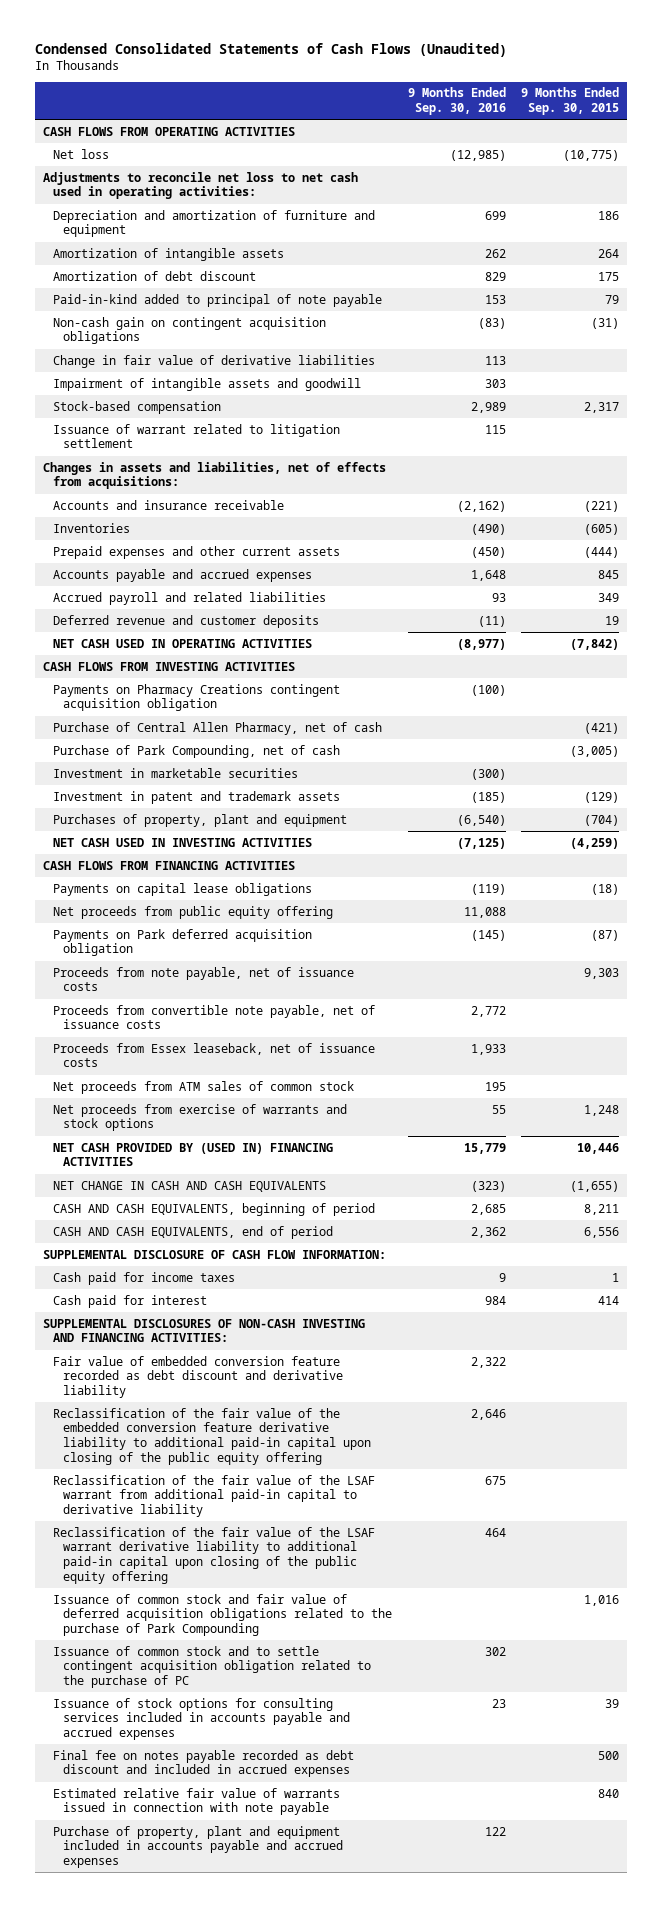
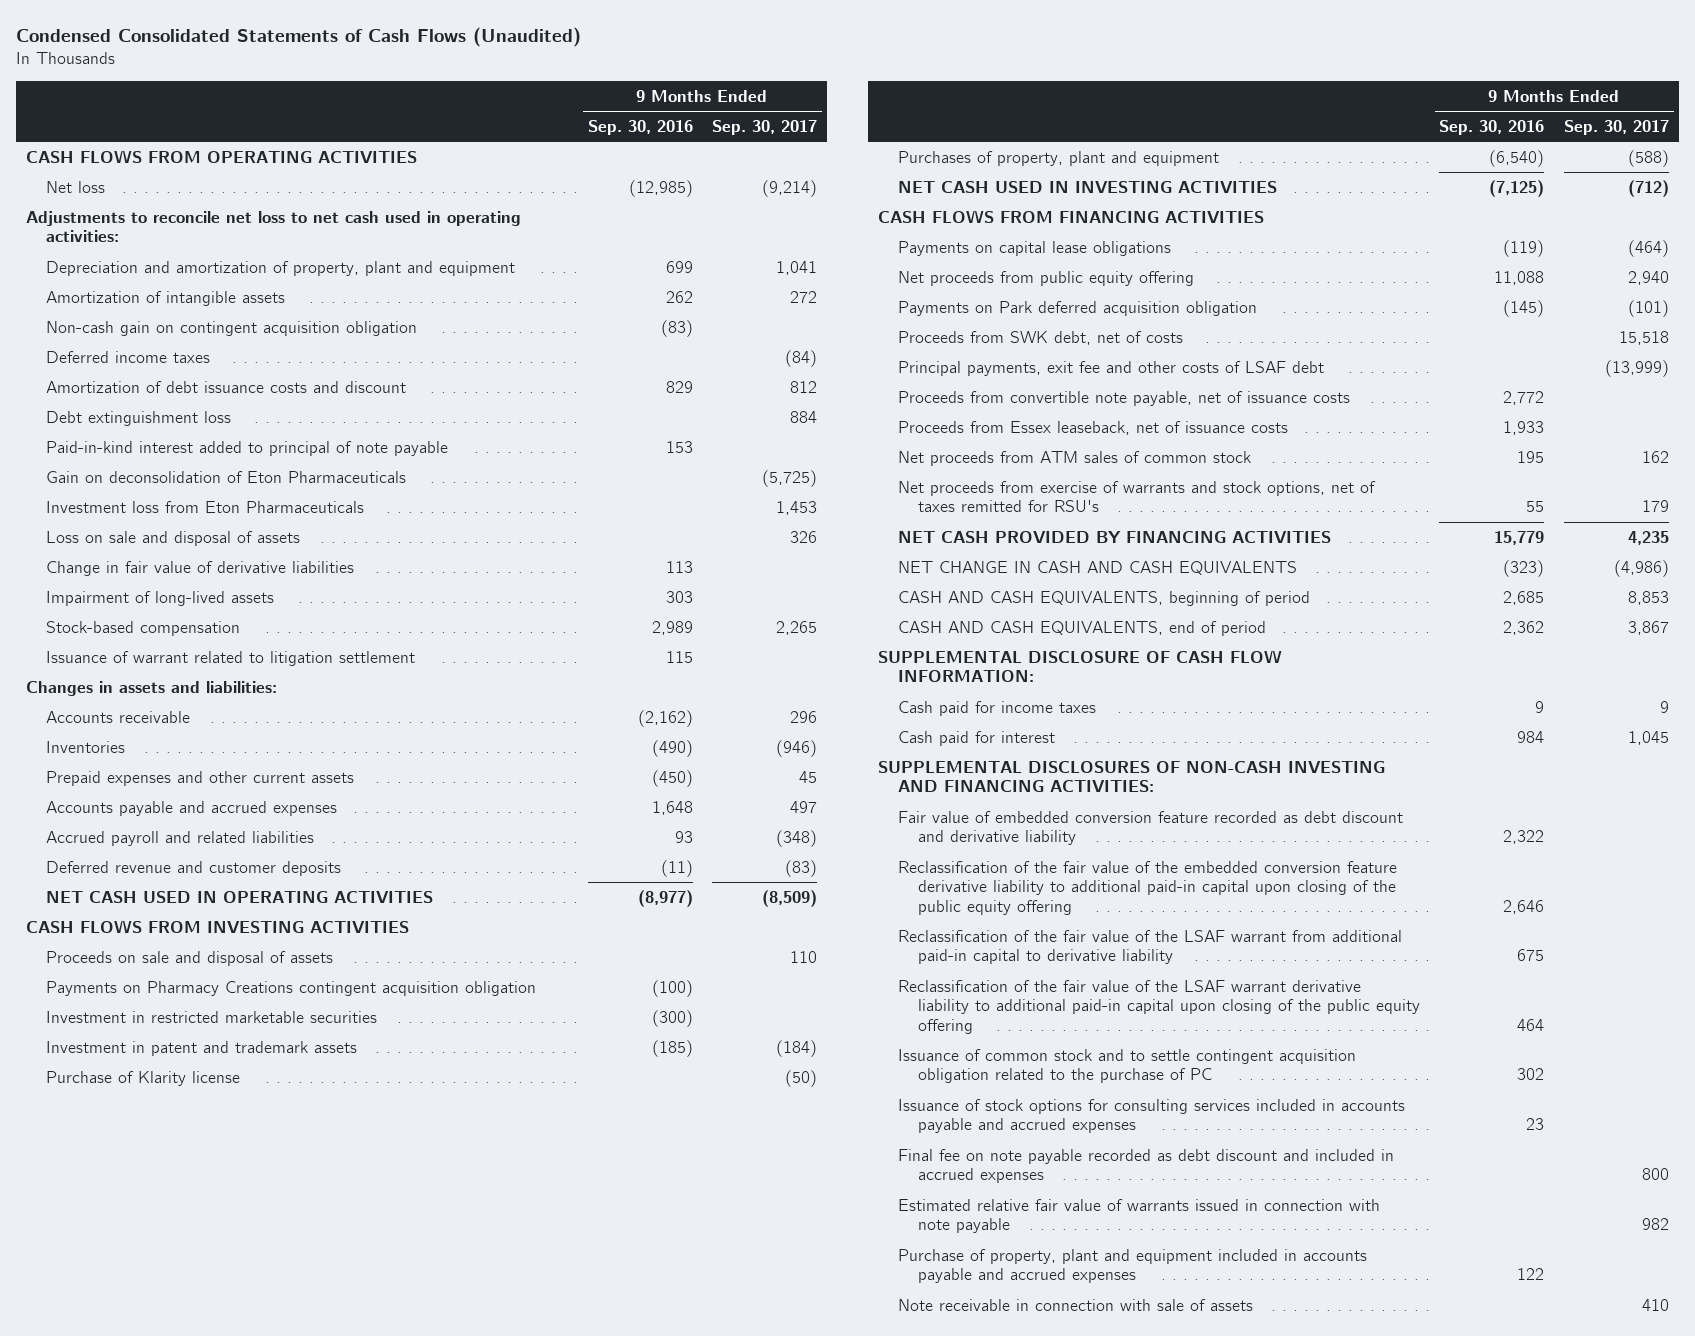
- | 9 Months Ended Sep. 30, 2016 | 9 Months Ended Sep. 30, 2015
+ | 9 Months Ended Sep. 30, 2016 | 9 Months Ended Sep. 30, 2017
- Depreciation and amortization of furniture and equipment | 699 | 186
+ Depreciation and amortization of property, plant and equipment | 699 | 1,041
- Amortization of debt discount | 829 | 175
- Paid-in-kind added to principal of note payable | 153 | 79
- Non-cash gain on contingent acquisition obligations | (83) | (31)
+ Non-cash gain on contingent acquisition obligation | (83) |
+ Deferred income taxes | | (84)
+ Amortization of debt issuance costs and discount | 829 | 812
+ Debt extinguishment loss | | 884
+ Paid-in-kind interest added to principal of note payable | 153 |
+ Gain on deconsolidation of Eton Pharmaceuticals | | (5,725)
+ Investment loss from Eton Pharmaceuticals | | 1,453
+ Loss on sale and disposal of assets | | 326
- Impairment of intangible assets and goodwill | 303 |
+ Impairment of long-lived assets | 303 |
- Changes in assets and liabilities, net of effects from acquisitions:
- Accounts and insurance receivable | (2,162) | (221)
+ Changes in assets and liabilities:
+ Accounts receivable | (2,162) | 296
+ Proceeds on sale and disposal of assets | | 110
- Purchase of Central Allen Pharmacy, net of cash | | (421)
- Purchase of Park Compounding, net of cash | | (3,005)
- Investment in marketable securities | (300) |
+ Investment in restricted marketable securities | (300) |
+ Purchase of Klarity license | | (50)
- Proceeds from note payable, net of issuance costs | | 9,303
+ Proceeds from SWK debt, net of costs | | 15,518
+ Principal payments, exit fee and other costs of LSAF debt | | (13,999)
- Net proceeds from exercise of warrants and stock options | 55 | 1,248
- NET CASH PROVIDED BY (USED IN) FINANCING ACTIVITIES | 15,779 | 10,446
+ Net proceeds from exercise of warrants and stock options, net of taxes remitted for RSU's | 55 | 179
+ NET CASH PROVIDED BY FINANCING ACTIVITIES | 15,779 | 4,235
- Issuance of common stock and fair value of deferred acquisition obligations related to the purchase of Park Compounding | | 1,016
- Final fee on notes payable recorded as debt discount and included in accrued expenses | | 500
+ Final fee on note payable recorded as debt discount and included in accrued expenses | | 800
+ Note receivable in connection with sale of assets | | 410

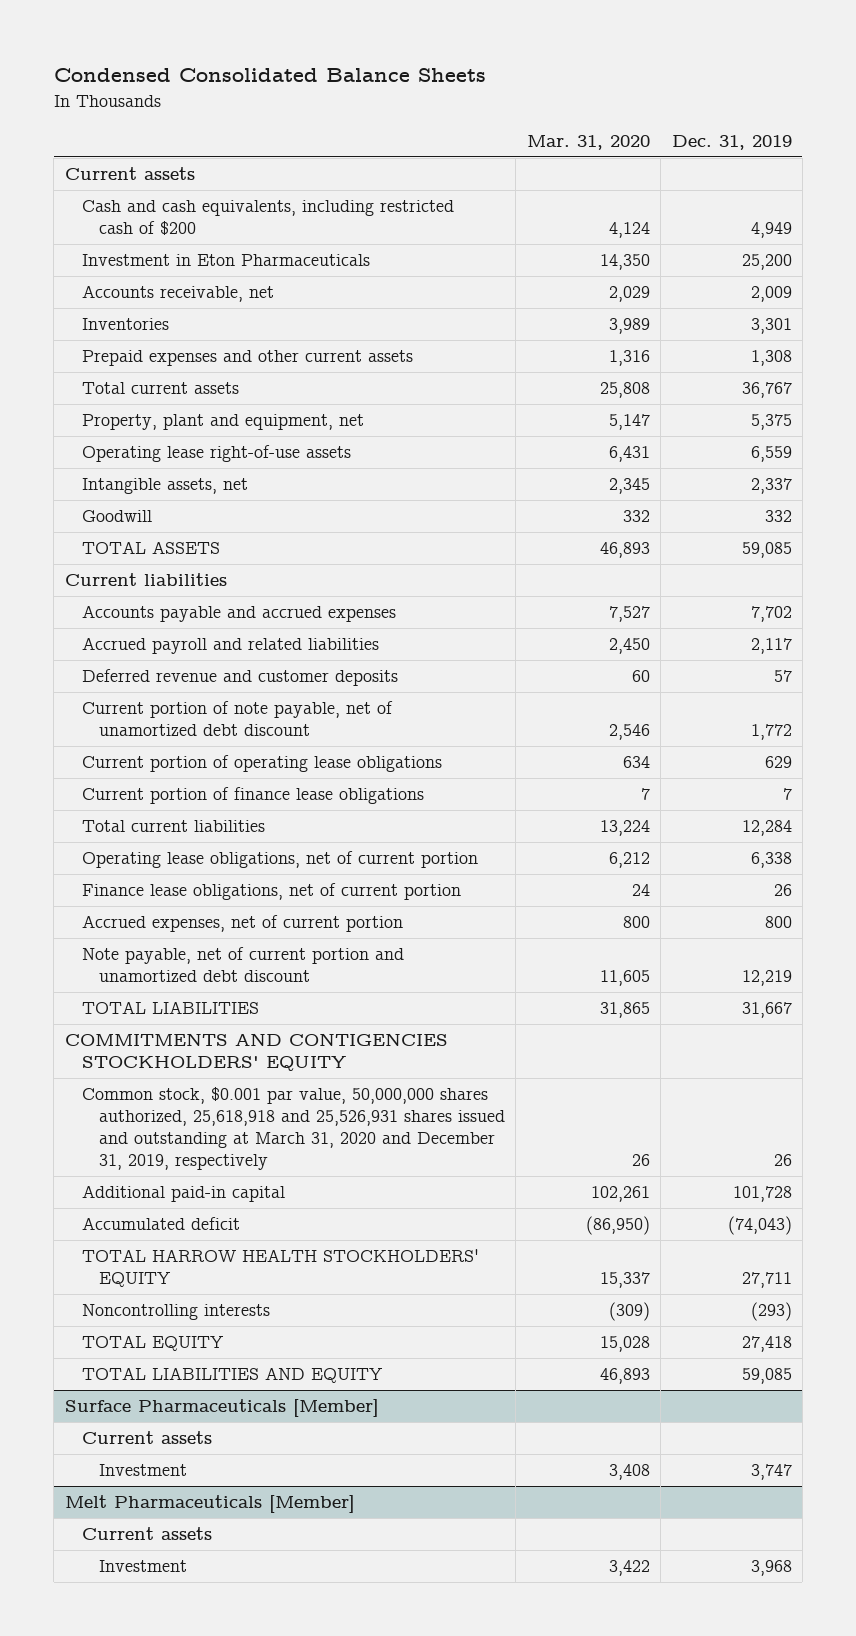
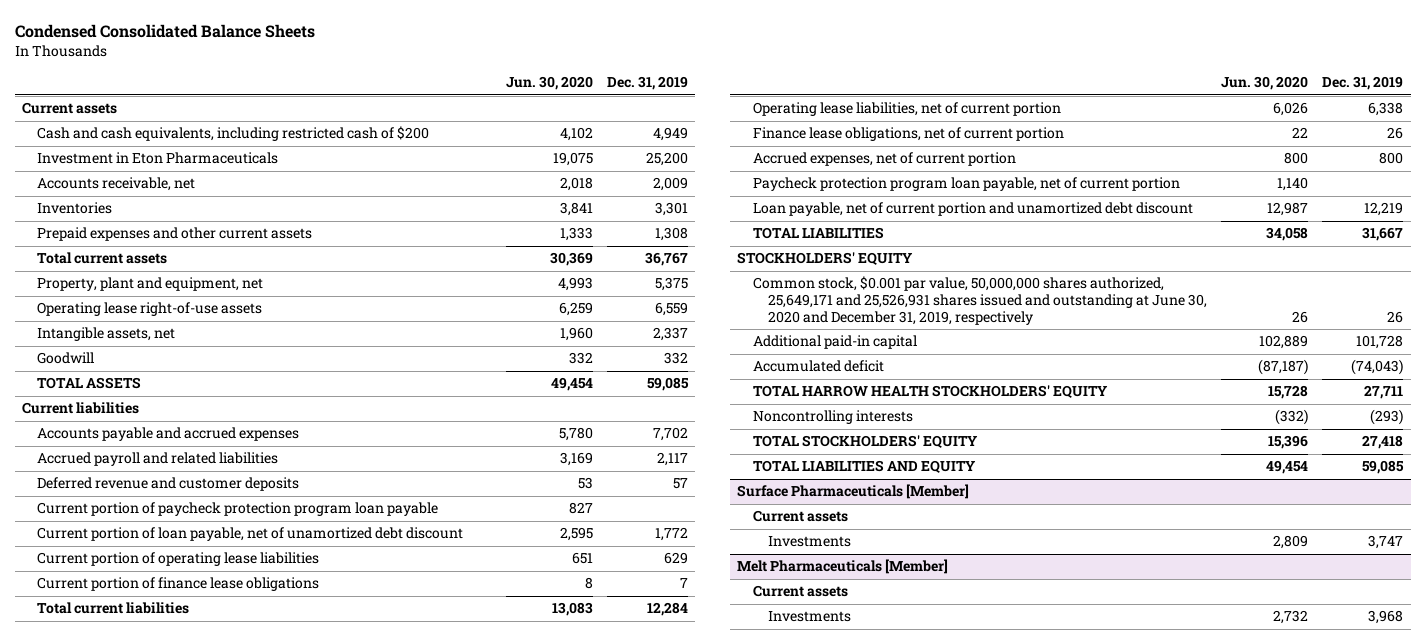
- | Mar. 31, 2020 | Dec. 31, 2019
+ | Jun. 30, 2020 | Dec. 31, 2019
- Current portion of note payable, net of unamortized debt discount | 2,546 | 1,772
- Current portion of operating lease obligations | 634 | 629
+ Current portion of paycheck protection program loan payable | 827 |
+ Current portion of loan payable, net of unamortized debt discount | 2,595 | 1,772
+ Current portion of operating lease liabilities | 651 | 629
- Operating lease obligations, net of current portion | 6,212 | 6,338
+ Operating lease liabilities, net of current portion | 6,026 | 6,338
- Note payable, net of current portion and unamortized debt discount | 11,605 | 12,219
+ Paycheck protection program loan payable, net of current portion | 1,140 |
+ Loan payable, net of current portion and unamortized debt discount | 12,987 | 12,219
- COMMITMENTS AND CONTIGENCIES STOCKHOLDERS' EQUITY
- Common stock, $0.001 par value, 50,000,000 shares authorized, 25,618,918 and 25,526,931 shares issued and outstanding at March 31, 2020 and December 31, 2019, respectively | 26 | 26
+ STOCKHOLDERS' EQUITY
+ Common stock, $0.001 par value, 50,000,000 shares authorized, 25,649,171 and 25,526,931 shares issued and outstanding at June 30, 2020 and December 31, 2019, respectively | 26 | 26
- TOTAL EQUITY | 15,028 | 27,418
+ TOTAL STOCKHOLDERS' EQUITY | 15,396 | 27,418
@ Surface Pharmaceuticals [Member]
- Investment | 3,408 | 3,747
+ Investments | 2,809 | 3,747
@ Melt Pharmaceuticals [Member]
- Investment | 3,422 | 3,968
+ Investments | 2,732 | 3,968

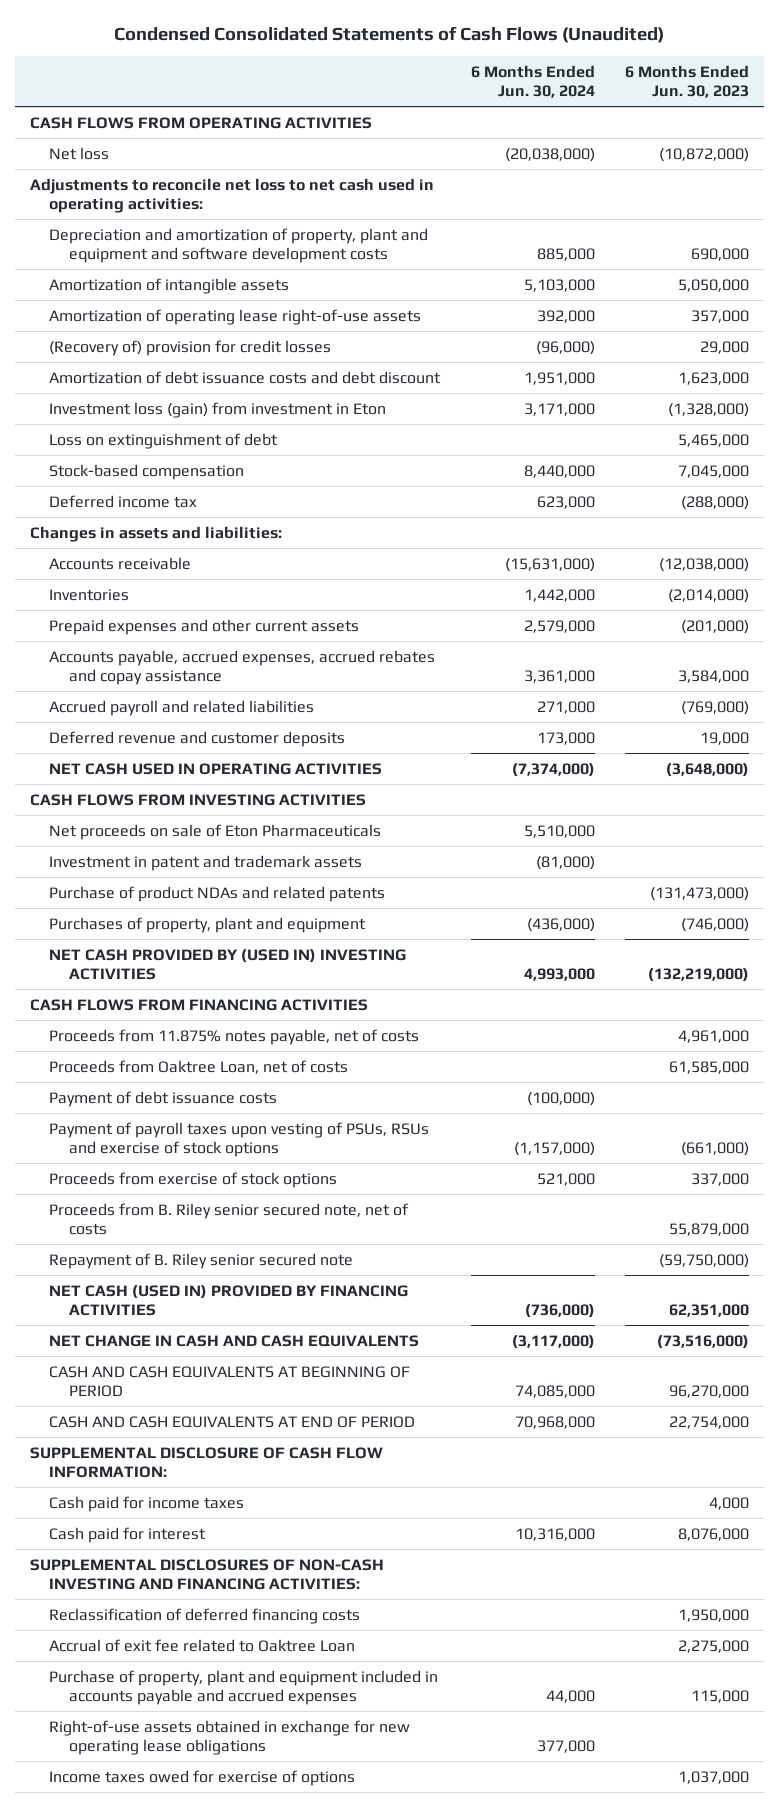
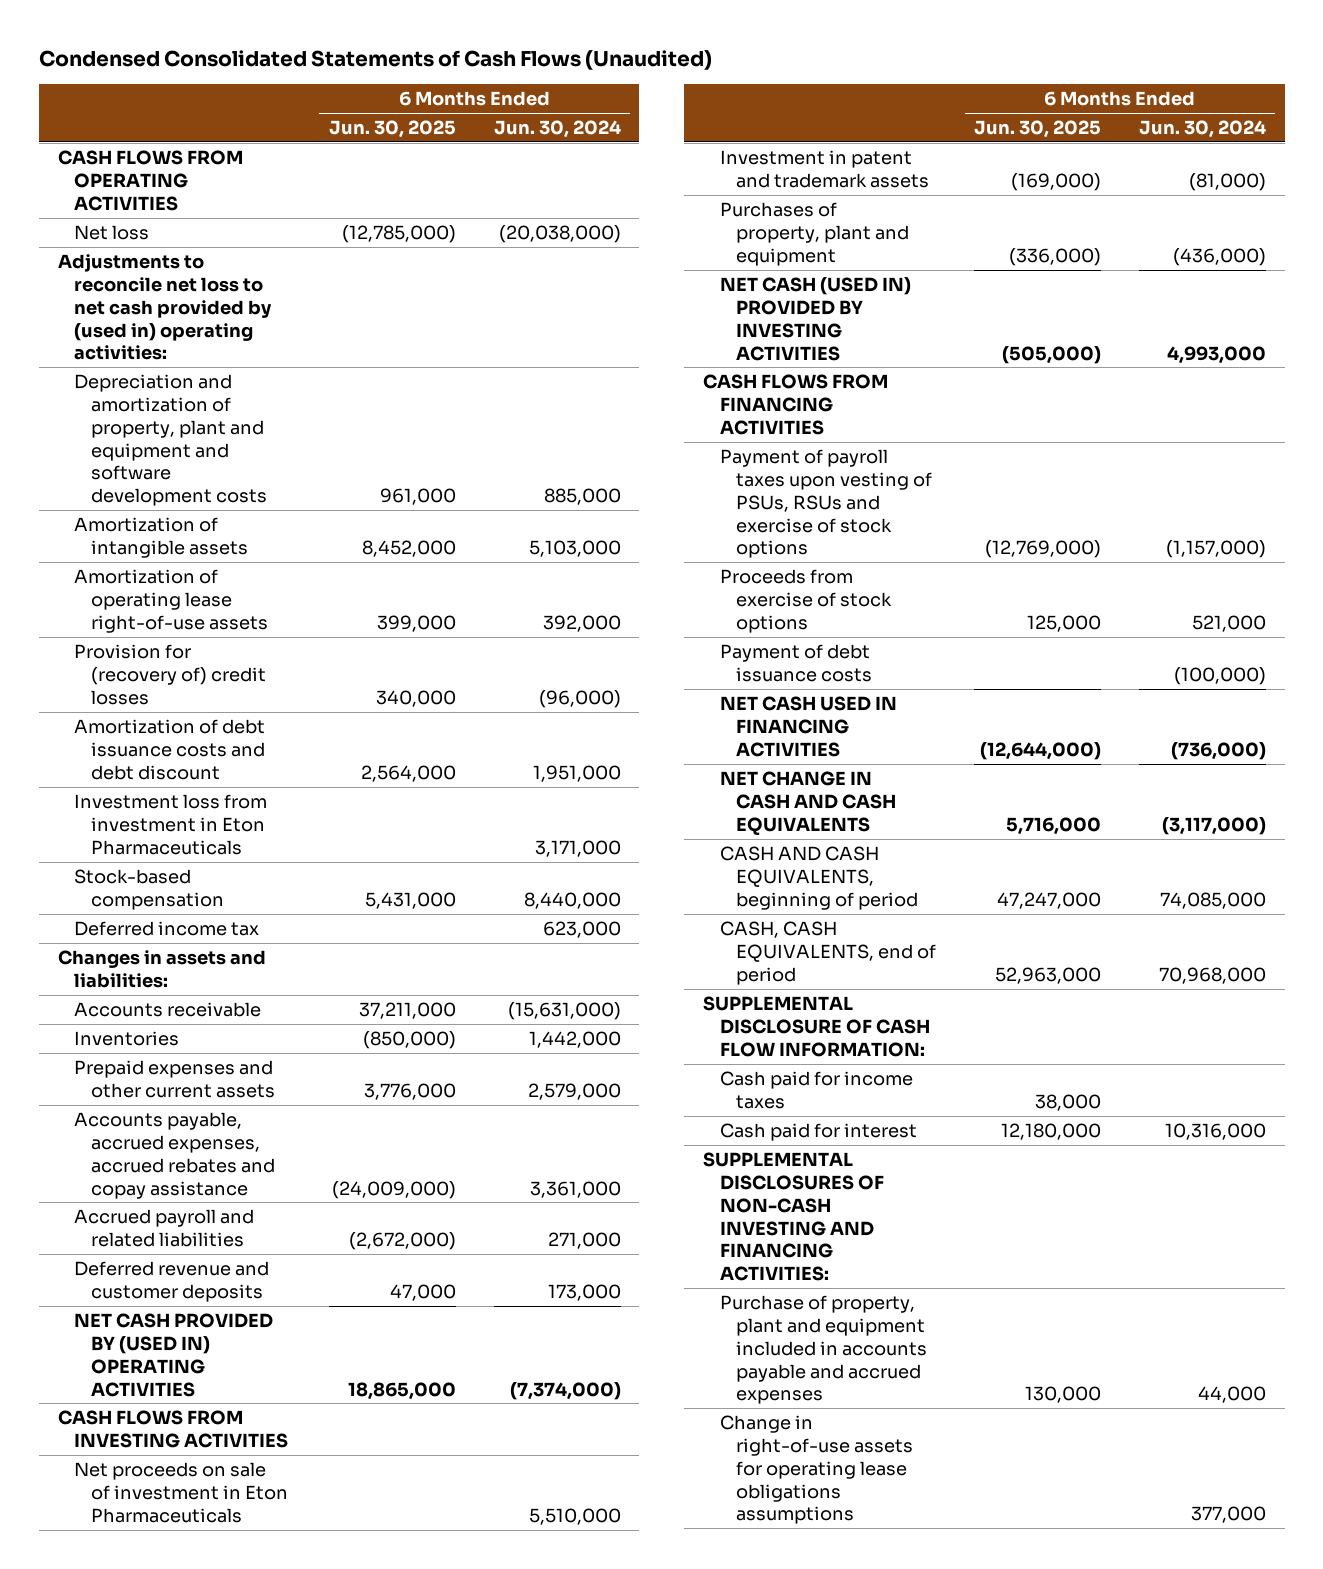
- | 6 Months Ended Jun. 30, 2024 | 6 Months Ended Jun. 30, 2023
+ | 6 Months Ended Jun. 30, 2025 | 6 Months Ended Jun. 30, 2024
- Adjustments to reconcile net loss to net cash used in operating activities:
+ Adjustments to reconcile net loss to net cash provided by (used in) operating activities:
- (Recovery of) provision for credit losses | (96,000) | 29,000
+ Provision for (recovery of) credit losses | 340,000 | (96,000)
- Investment loss (gain) from investment in Eton | 3,171,000 | (1,328,000)
- Loss on extinguishment of debt | | 5,465,000
+ Investment loss from investment in Eton Pharmaceuticals | | 3,171,000
- NET CASH USED IN OPERATING ACTIVITIES | (7,374,000) | (3,648,000)
+ NET CASH PROVIDED BY (USED IN) OPERATING ACTIVITIES | 18,865,000 | (7,374,000)
- Net proceeds on sale of Eton Pharmaceuticals | 5,510,000 |
+ Net proceeds on sale of investment in Eton Pharmaceuticals | | 5,510,000
- Purchase of product NDAs and related patents | | (131,473,000)
- NET CASH PROVIDED BY (USED IN) INVESTING ACTIVITIES | 4,993,000 | (132,219,000)
+ NET CASH (USED IN) PROVIDED BY INVESTING ACTIVITIES | (505,000) | 4,993,000
- Proceeds from 11.875% notes payable, net of costs | | 4,961,000
- Proceeds from Oaktree Loan, net of costs | | 61,585,000
- Proceeds from B. Riley senior secured note, net of costs | | 55,879,000
- Repayment of B. Riley senior secured note | | (59,750,000)
- NET CASH (USED IN) PROVIDED BY FINANCING ACTIVITIES | (736,000) | 62,351,000
moved down: Payment of debt issuance costs | | (100,000)
+ NET CASH USED IN FINANCING ACTIVITIES | (12,644,000) | (736,000)
- CASH AND CASH EQUIVALENTS AT BEGINNING OF PERIOD | 74,085,000 | 96,270,000
- CASH AND CASH EQUIVALENTS AT END OF PERIOD | 70,968,000 | 22,754,000
+ CASH AND CASH EQUIVALENTS, beginning of period | 47,247,000 | 74,085,000
+ CASH, CASH EQUIVALENTS, end of period | 52,963,000 | 70,968,000
- Reclassification of deferred financing costs | | 1,950,000
- Accrual of exit fee related to Oaktree Loan | | 2,275,000
- Right-of-use assets obtained in exchange for new operating lease obligations | 377,000 |
- Income taxes owed for exercise of options | | 1,037,000
+ Change in right-of-use assets for operating lease obligations assumptions | | 377,000

